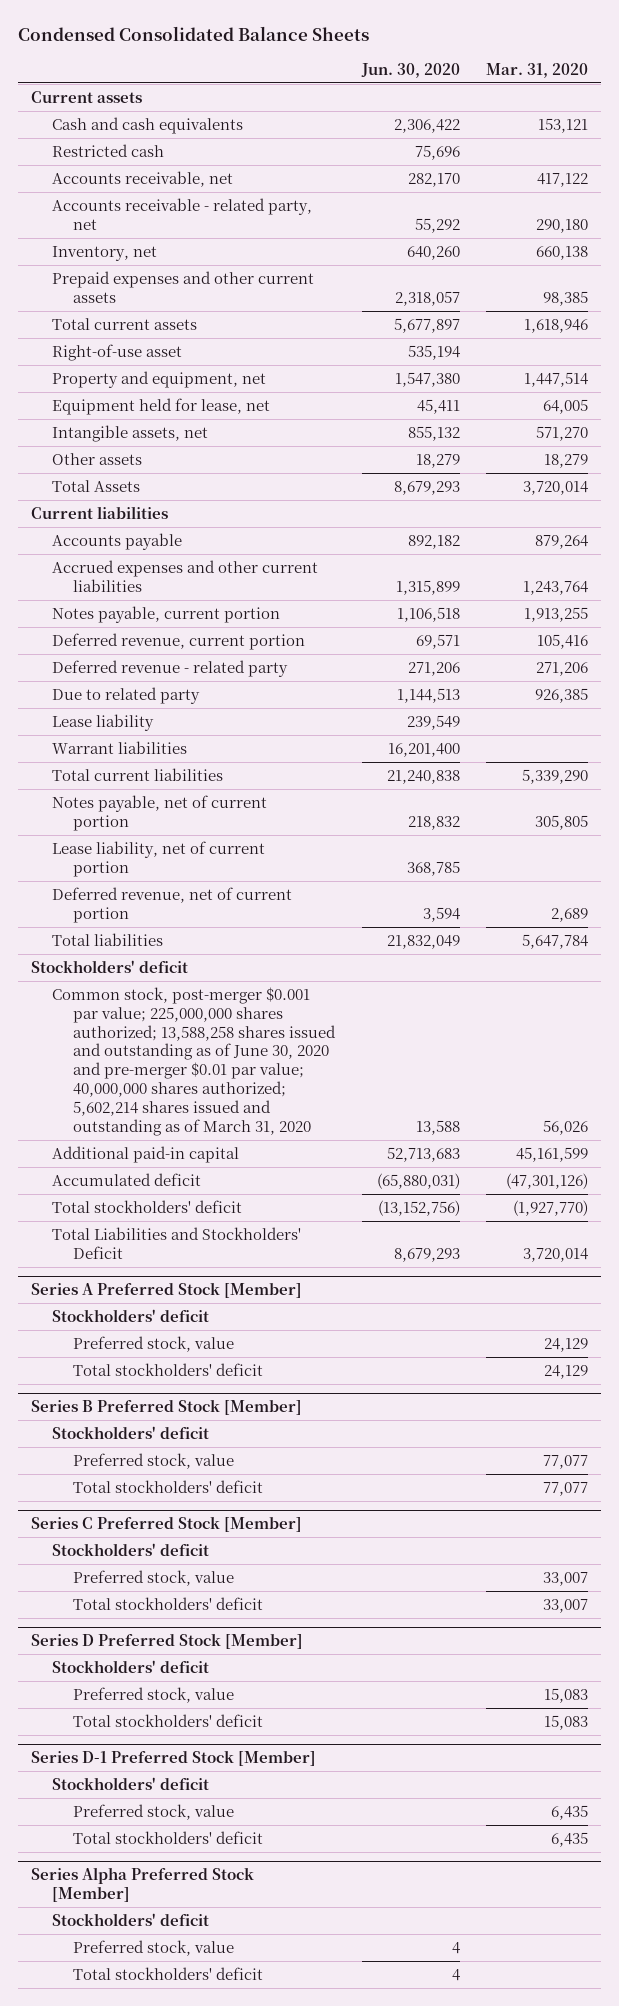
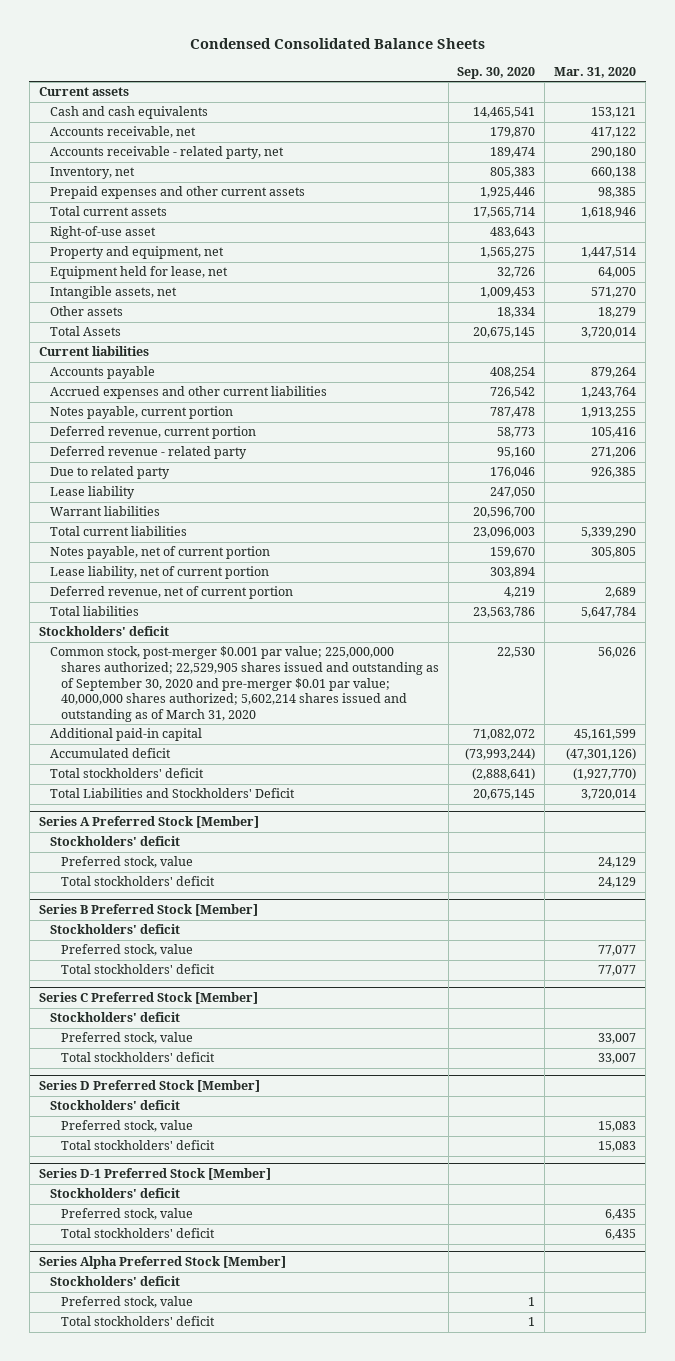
- | Jun. 30, 2020 | Mar. 31, 2020
+ | Sep. 30, 2020 | Mar. 31, 2020
- Restricted cash | 75,696 |
- Common stock, post-merger $0.001 par value; 225,000,000 shares authorized; 13,588,258 shares issued and outstanding as of June 30, 2020 and pre-merger $0.01 par value; 40,000,000 shares authorized; 5,602,214 shares issued and outstanding as of March 31, 2020 | 13,588 | 56,026
+ Common stock, post-merger $0.001 par value; 225,000,000 shares authorized; 22,529,905 shares issued and outstanding as of September 30, 2020 and pre-merger $0.01 par value; 40,000,000 shares authorized; 5,602,214 shares issued and outstanding as of March 31, 2020 | 22,530 | 56,026

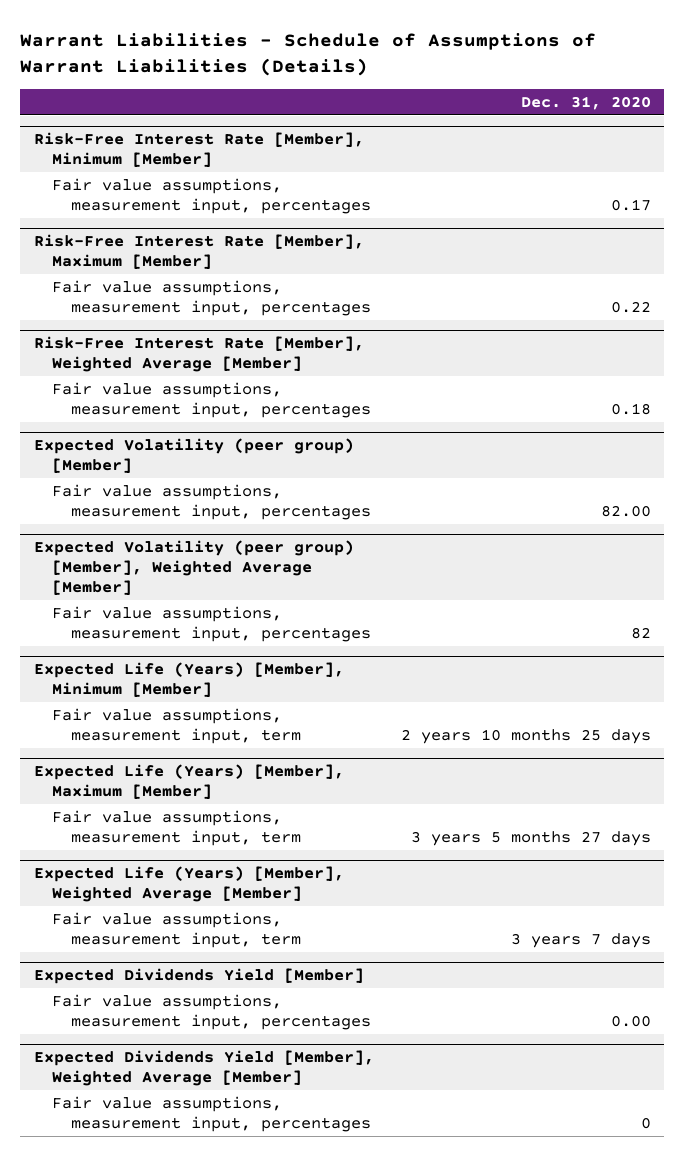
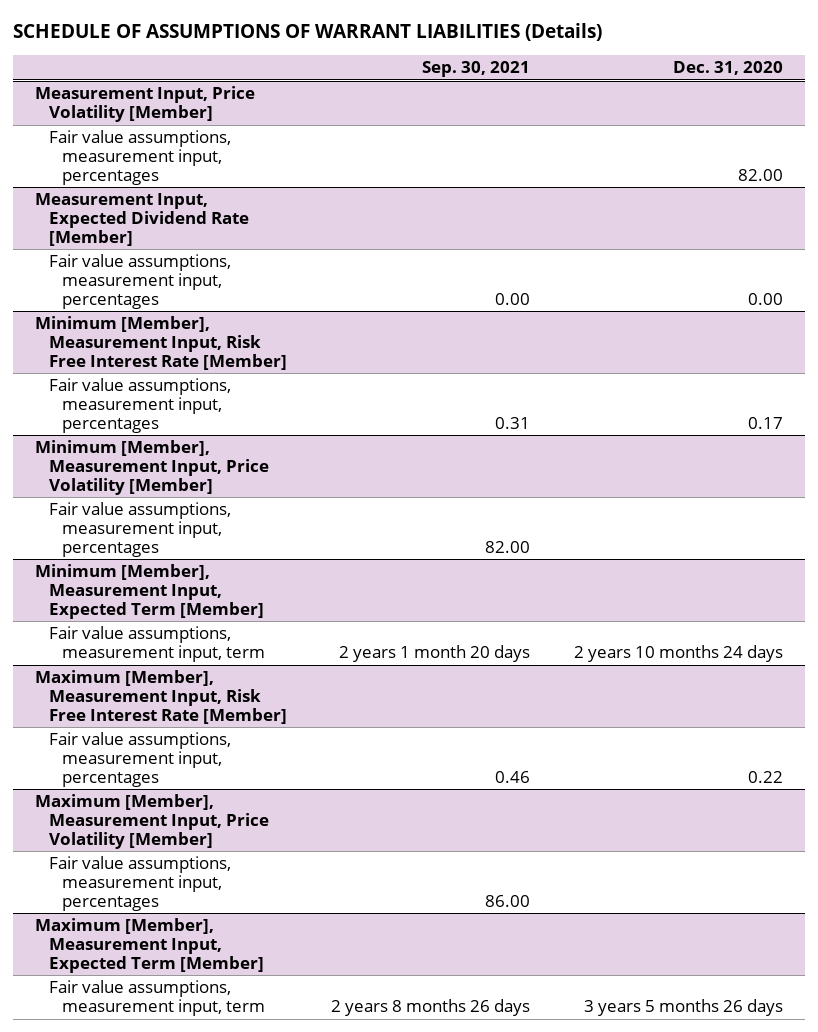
- Warrant Liabilities - Schedule of Assumptions of Warrant Liabilities (Details)
+ SCHEDULE OF ASSUMPTIONS OF WARRANT LIABILITIES (Details)
- | Dec. 31, 2020
+ | Sep. 30, 2021 | Dec. 31, 2020
- Risk-Free Interest Rate [Member], Minimum [Member]
- Fair value assumptions, measurement input, percentages | 0.17
- Risk-Free Interest Rate [Member], Maximum [Member]
- Fair value assumptions, measurement input, percentages | 0.22
- Risk-Free Interest Rate [Member], Weighted Average [Member]
- Fair value assumptions, measurement input, percentages | 0.18
- Expected Volatility (peer group) [Member]
+ Measurement Input, Price Volatility [Member]
- Expected Volatility (peer group) [Member], Weighted Average [Member]
- Fair value assumptions, measurement input, percentages | 82
- Expected Life (Years) [Member], Minimum [Member]
- Fair value assumptions, measurement input, term | 2 years 10 months 25 days
- Expected Life (Years) [Member], Maximum [Member]
- Fair value assumptions, measurement input, term | 3 years 5 months 27 days
- Expected Life (Years) [Member], Weighted Average [Member]
- Fair value assumptions, measurement input, term | 3 years 7 days
- Expected Dividends Yield [Member]
+ Measurement Input, Expected Dividend Rate [Member]
- Expected Dividends Yield [Member], Weighted Average [Member]
- Fair value assumptions, measurement input, percentages | 0
+ Minimum [Member], Measurement Input, Risk Free Interest Rate [Member]
+ Fair value assumptions, measurement input, percentages | 0.31 | 0.17
+ Minimum [Member], Measurement Input, Price Volatility [Member]
+ Fair value assumptions, measurement input, percentages | 82.00 |
+ Minimum [Member], Measurement Input, Expected Term [Member]
+ Fair value assumptions, measurement input, term | 2 years 1 month 20 days | 2 years 10 months 24 days
+ Maximum [Member], Measurement Input, Risk Free Interest Rate [Member]
+ Fair value assumptions, measurement input, percentages | 0.46 | 0.22
+ Maximum [Member], Measurement Input, Price Volatility [Member]
+ Fair value assumptions, measurement input, percentages | 86.00 |
+ Maximum [Member], Measurement Input, Expected Term [Member]
+ Fair value assumptions, measurement input, term | 2 years 8 months 26 days | 3 years 5 months 26 days

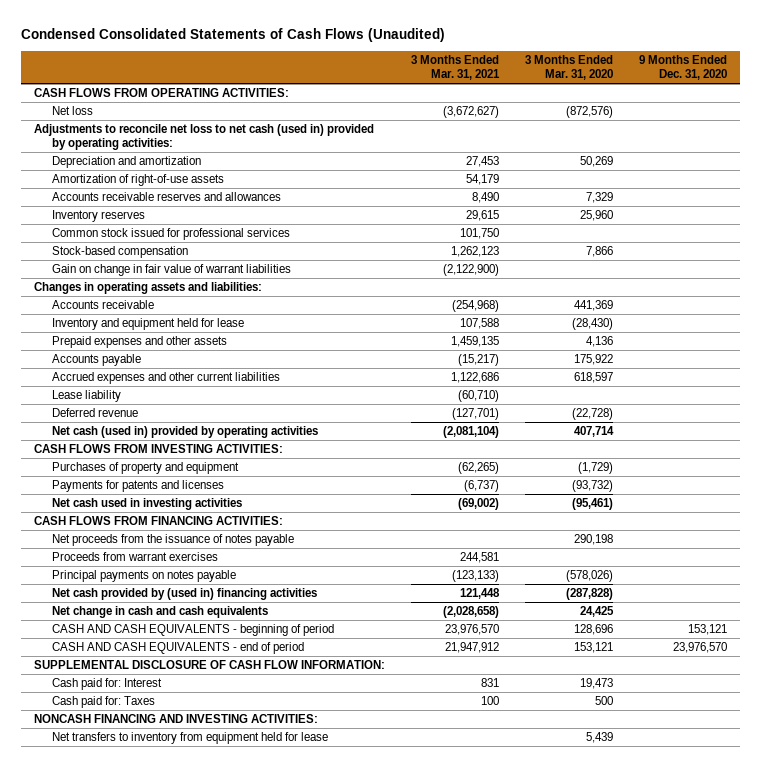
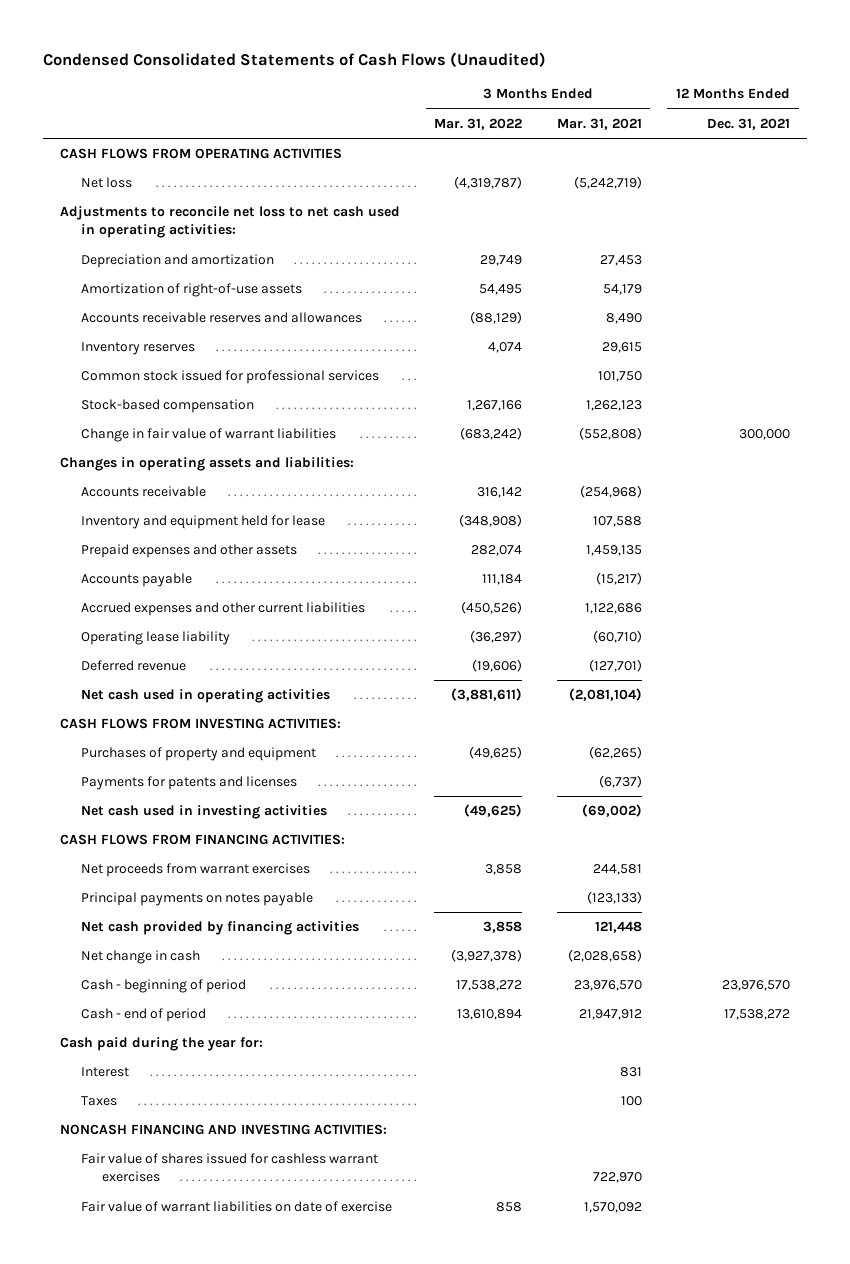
- | 3 Months Ended Mar. 31, 2021 | 3 Months Ended Mar. 31, 2020 | 9 Months Ended Dec. 31, 2020
+ | 3 Months Ended Mar. 31, 2022 | 3 Months Ended Mar. 31, 2021 | 12 Months Ended Dec. 31, 2021
- CASH FLOWS FROM OPERATING ACTIVITIES:
- Net loss | (3,672,627) | (872,576) |
- Adjustments to reconcile net loss to net cash (used in) provided by operating activities:
+ CASH FLOWS FROM OPERATING ACTIVITIES
+ Net loss | (4,319,787) | (5,242,719) |
+ Adjustments to reconcile net loss to net cash used in operating activities:
- Gain on change in fair value of warrant liabilities | (2,122,900) | |
+ Change in fair value of warrant liabilities | (683,242) | (552,808) | 300,000
- Lease liability | (60,710) | |
+ Operating lease liability | (36,297) | (60,710) |
- Net cash (used in) provided by operating activities | (2,081,104) | 407,714 |
+ Net cash used in operating activities | (3,881,611) | (2,081,104) |
- Net proceeds from the issuance of notes payable | | 290,198 |
- Proceeds from warrant exercises | 244,581 | |
+ Net proceeds from warrant exercises | 3,858 | 244,581 |
- Net cash provided by (used in) financing activities | 121,448 | (287,828) |
- Net change in cash and cash equivalents | (2,028,658) | 24,425 |
- CASH AND CASH EQUIVALENTS - beginning of period | 23,976,570 | 128,696 | 153,121
- CASH AND CASH EQUIVALENTS - end of period | 21,947,912 | 153,121 | 23,976,570
- SUPPLEMENTAL DISCLOSURE OF CASH FLOW INFORMATION:
- Cash paid for: Interest | 831 | 19,473 |
- Cash paid for: Taxes | 100 | 500 |
+ Net cash provided by financing activities | 3,858 | 121,448 |
+ Net change in cash | (3,927,378) | (2,028,658) |
+ Cash - beginning of period | 17,538,272 | 23,976,570 | 23,976,570
+ Cash - end of period | 13,610,894 | 21,947,912 | 17,538,272
+ Cash paid during the year for:
+ Interest | | 831 |
+ Taxes | | 100 |
- Net transfers to inventory from equipment held for lease | | 5,439 |
+ Fair value of shares issued for cashless warrant exercises | | 722,970 |
+ Fair value of warrant liabilities on date of exercise | 858 | 1,570,092 |

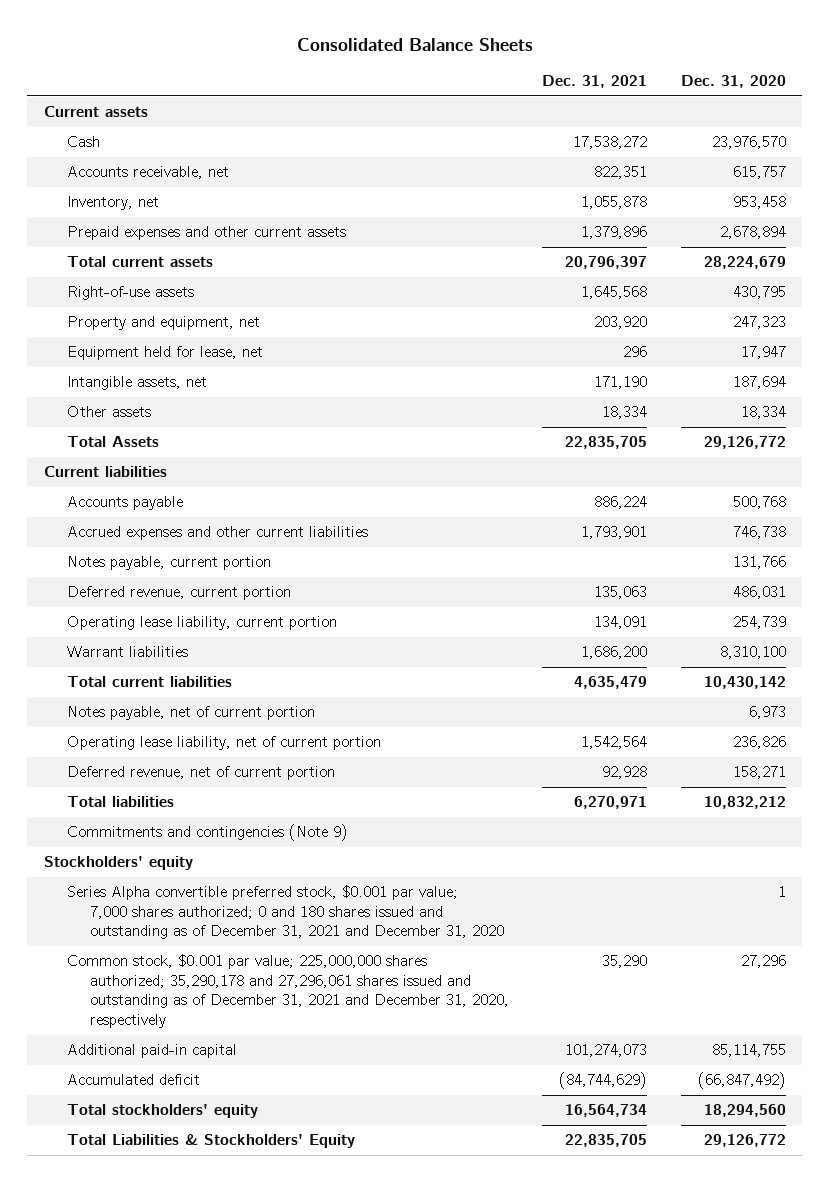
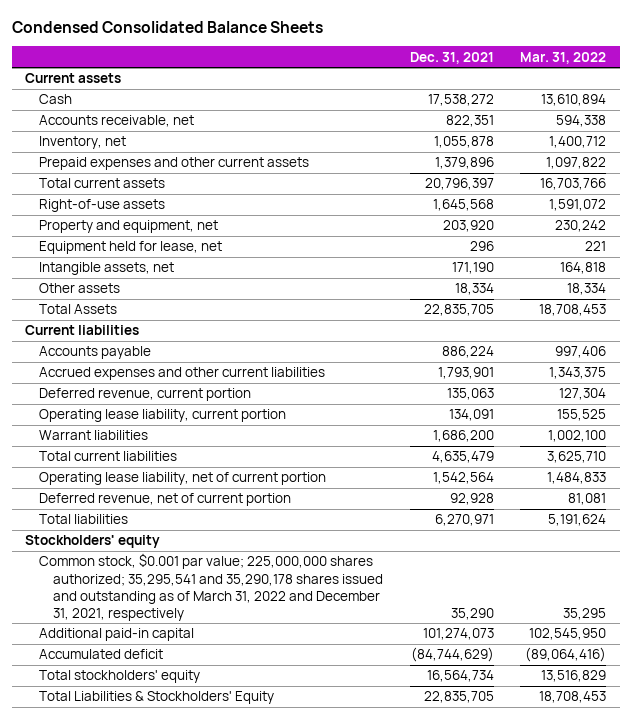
- Consolidated Balance Sheets
+ Condensed Consolidated Balance Sheets
- | Dec. 31, 2021 | Dec. 31, 2020
+ | Dec. 31, 2021 | Mar. 31, 2022
- Notes payable, current portion | | 131,766
- Notes payable, net of current portion | | 6,973
- Commitments and contingencies (Note 9)
- Series Alpha convertible preferred stock, $0.001 par value; 7,000 shares authorized; 0 and 180 shares issued and outstanding as of December 31, 2021 and December 31, 2020 | | 1
- Common stock, $0.001 par value; 225,000,000 shares authorized; 35,290,178 and 27,296,061 shares issued and outstanding as of December 31, 2021 and December 31, 2020, respectively | 35,290 | 27,296
+ Common stock, $0.001 par value; 225,000,000 shares authorized; 35,295,541 and 35,290,178 shares issued and outstanding as of March 31, 2022 and December 31, 2021, respectively | 35,290 | 35,295

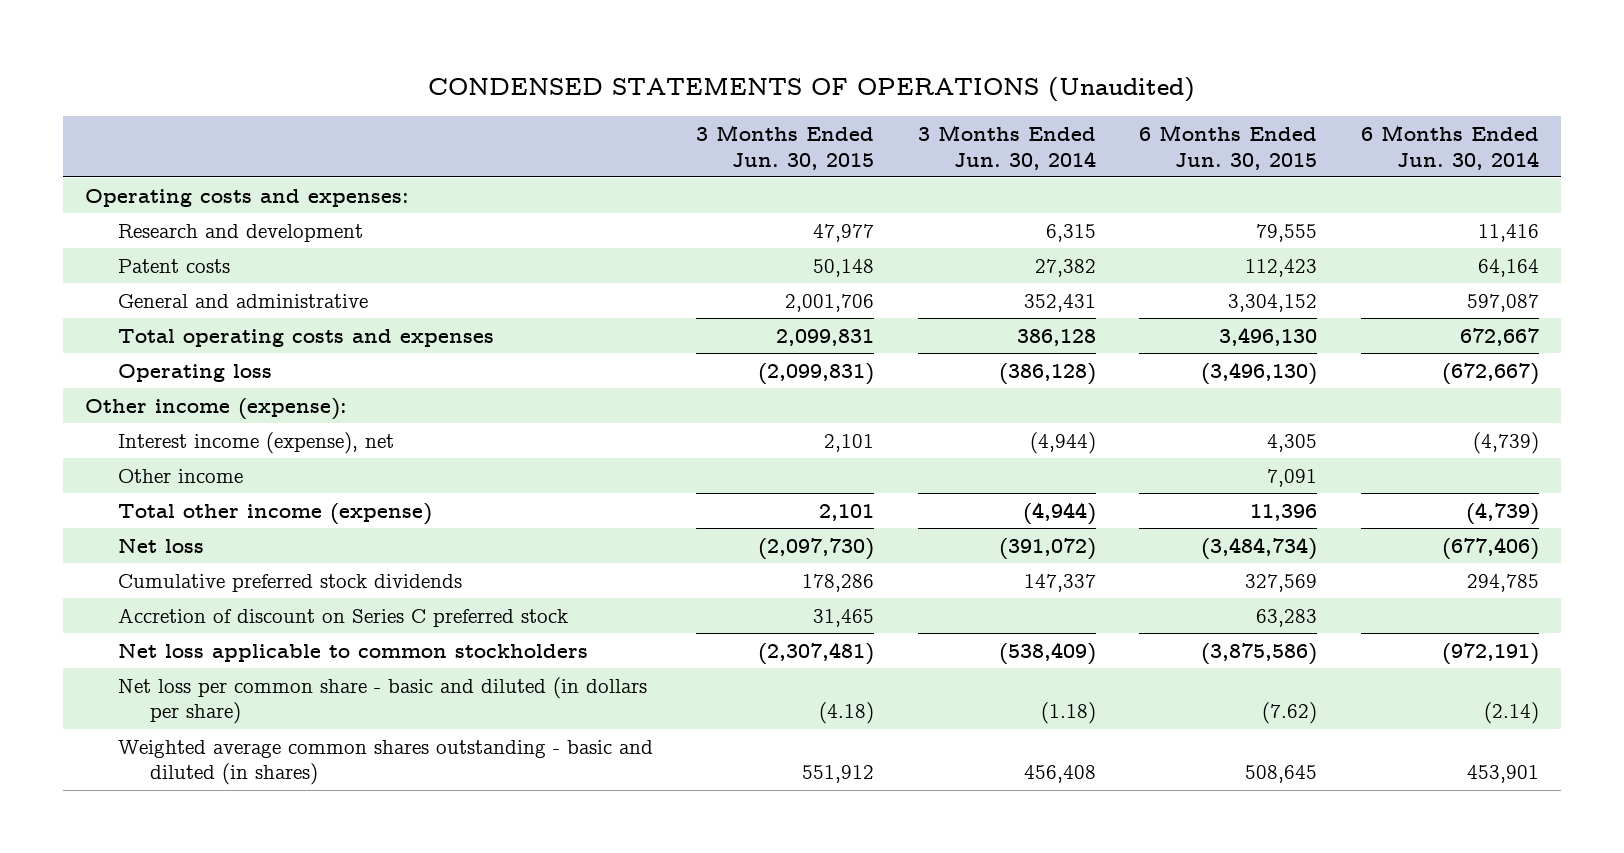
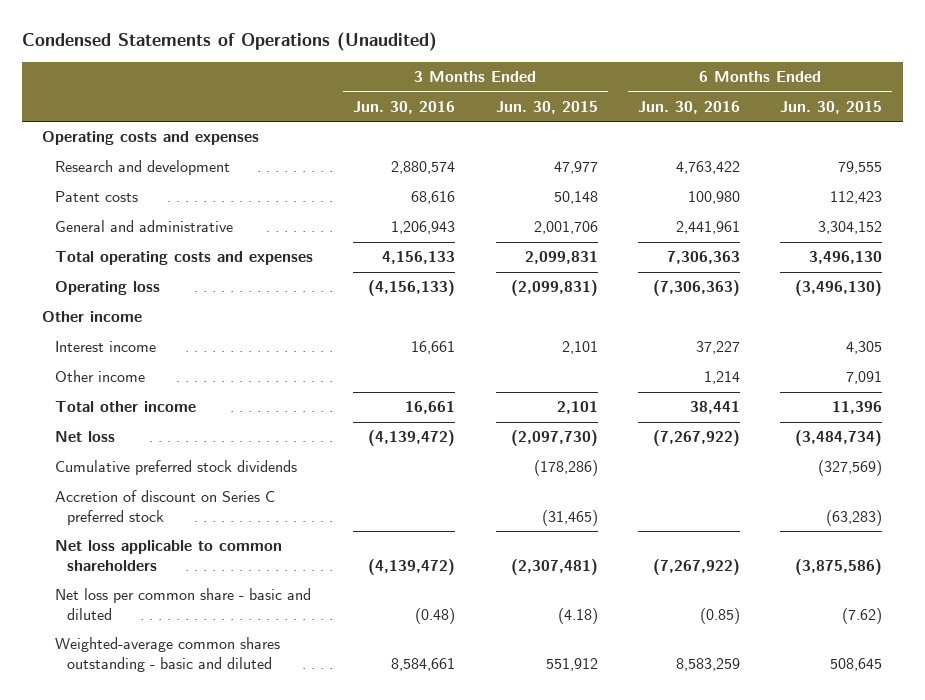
- CONDENSED STATEMENTS OF OPERATIONS (Unaudited)
+ Condensed Statements of Operations (Unaudited)
- | 3 Months Ended Jun. 30, 2015 | 3 Months Ended Jun. 30, 2014 | 6 Months Ended Jun. 30, 2015 | 6 Months Ended Jun. 30, 2014
+ | 3 Months Ended Jun. 30, 2016 | 3 Months Ended Jun. 30, 2015 | 6 Months Ended Jun. 30, 2016 | 6 Months Ended Jun. 30, 2015
- Operating costs and expenses:
+ Operating costs and expenses
- Other income (expense):
- Interest income (expense), net | 2,101 | (4,944) | 4,305 | (4,739)
+ Other income
+ Interest income | 16,661 | 2,101 | 37,227 | 4,305
- Total other income (expense) | 2,101 | (4,944) | 11,396 | (4,739)
+ Total other income | 16,661 | 2,101 | 38,441 | 11,396
- Cumulative preferred stock dividends | 178,286 | 147,337 | 327,569 | 294,785
- Accretion of discount on Series C preferred stock | 31,465 | | 63,283 |
- Net loss applicable to common stockholders | (2,307,481) | (538,409) | (3,875,586) | (972,191)
- Net loss per common share - basic and diluted (in dollars per share) | (4.18) | (1.18) | (7.62) | (2.14)
- Weighted average common shares outstanding - basic and diluted (in shares) | 551,912 | 456,408 | 508,645 | 453,901
+ Cumulative preferred stock dividends | | (178,286) | | (327,569)
+ Accretion of discount on Series C preferred stock | | (31,465) | | (63,283)
+ Net loss applicable to common shareholders | (4,139,472) | (2,307,481) | (7,267,922) | (3,875,586)
+ Net loss per common share - basic and diluted | (0.48) | (4.18) | (0.85) | (7.62)
+ Weighted-average common shares outstanding - basic and diluted | 8,584,661 | 551,912 | 8,583,259 | 508,645

